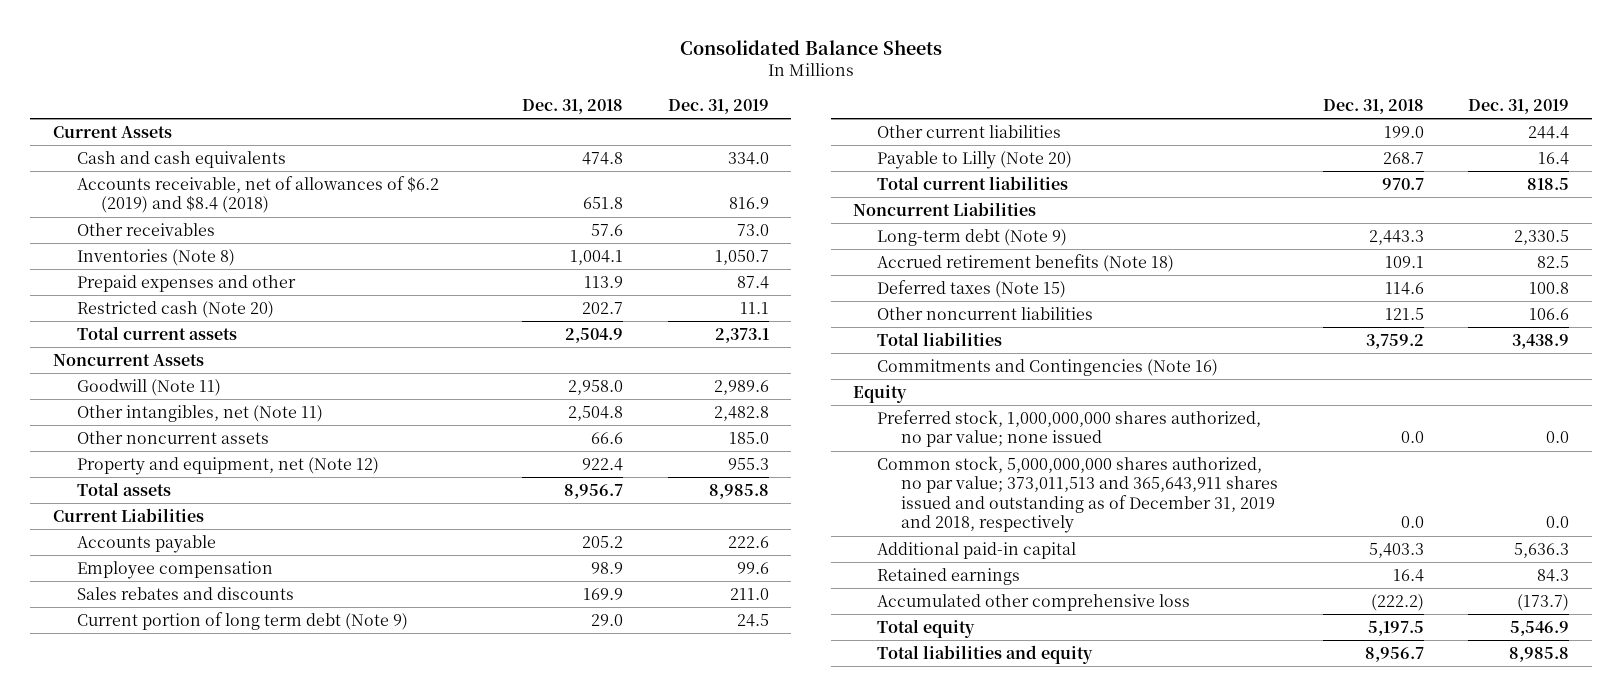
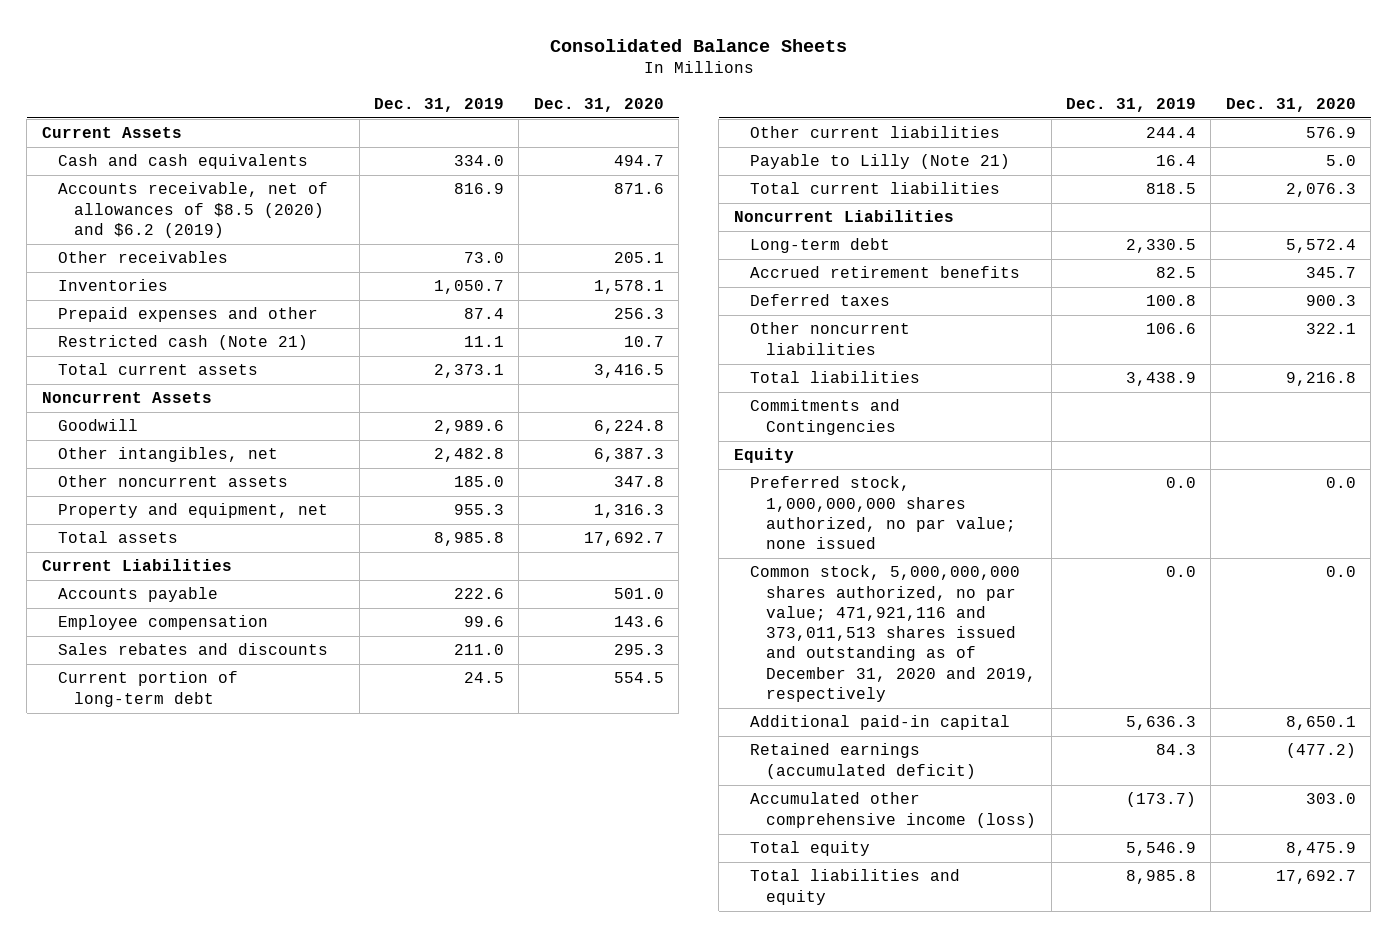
- | Dec. 31, 2018 | Dec. 31, 2019
+ | Dec. 31, 2019 | Dec. 31, 2020
- Accounts receivable, net of allowances of $6.2 (2019) and $8.4 (2018) | 651.8 | 816.9
+ Accounts receivable, net of allowances of $8.5 (2020) and $6.2 (2019) | 816.9 | 871.6
- Inventories (Note 8) | 1,004.1 | 1,050.7
+ Inventories | 1,050.7 | 1,578.1
- Restricted cash (Note 20) | 202.7 | 11.1
+ Restricted cash (Note 21) | 11.1 | 10.7
- Goodwill (Note 11) | 2,958.0 | 2,989.6
- Other intangibles, net (Note 11) | 2,504.8 | 2,482.8
+ Goodwill | 2,989.6 | 6,224.8
+ Other intangibles, net | 2,482.8 | 6,387.3
- Property and equipment, net (Note 12) | 922.4 | 955.3
+ Property and equipment, net | 955.3 | 1,316.3
- Current portion of long term debt (Note 9) | 29.0 | 24.5
+ Current portion of long-term debt | 24.5 | 554.5
- Payable to Lilly (Note 20) | 268.7 | 16.4
+ Payable to Lilly (Note 21) | 16.4 | 5.0
- Long-term debt (Note 9) | 2,443.3 | 2,330.5
- Accrued retirement benefits (Note 18) | 109.1 | 82.5
- Deferred taxes (Note 15) | 114.6 | 100.8
+ Long-term debt | 2,330.5 | 5,572.4
+ Accrued retirement benefits | 82.5 | 345.7
+ Deferred taxes | 100.8 | 900.3
- Commitments and Contingencies (Note 16)
+ Commitments and Contingencies
- Common stock, 5,000,000,000 shares authorized, no par value; 373,011,513 and 365,643,911 shares issued and outstanding as of December 31, 2019 and 2018, respectively | 0.0 | 0.0
+ Common stock, 5,000,000,000 shares authorized, no par value; 471,921,116 and 373,011,513 shares issued and outstanding as of December 31, 2020 and 2019, respectively | 0.0 | 0.0
- Retained earnings | 16.4 | 84.3
- Accumulated other comprehensive loss | (222.2) | (173.7)
+ Retained earnings (accumulated deficit) | 84.3 | (477.2)
+ Accumulated other comprehensive income (loss) | (173.7) | 303.0

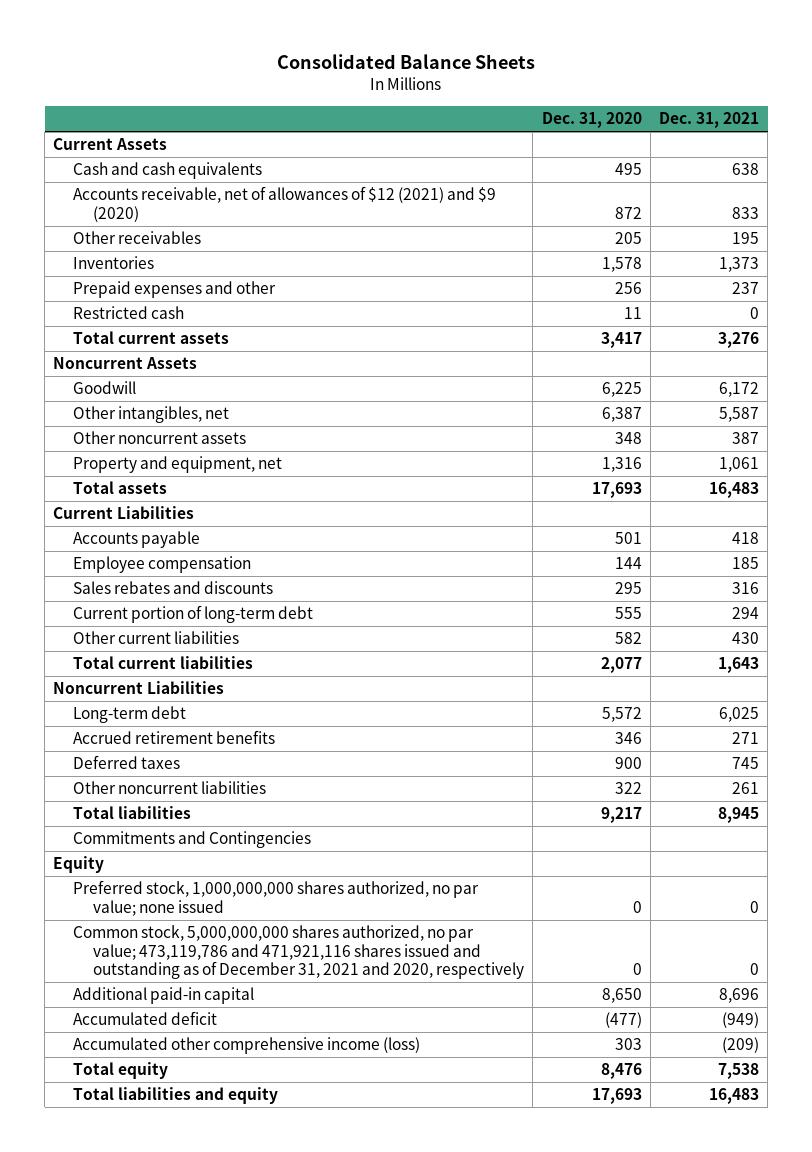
- | Dec. 31, 2019 | Dec. 31, 2020
+ | Dec. 31, 2020 | Dec. 31, 2021
- Cash and cash equivalents | 334.0 | 494.7
- Accounts receivable, net of allowances of $8.5 (2020) and $6.2 (2019) | 816.9 | 871.6
- Other receivables | 73.0 | 205.1
- Inventories | 1,050.7 | 1,578.1
- Prepaid expenses and other | 87.4 | 256.3
- Restricted cash (Note 21) | 11.1 | 10.7
- Total current assets | 2,373.1 | 3,416.5
+ Cash and cash equivalents | 495 | 638
+ Accounts receivable, net of allowances of $12 (2021) and $9 (2020) | 872 | 833
+ Other receivables | 205 | 195
+ Inventories | 1,578 | 1,373
+ Prepaid expenses and other | 256 | 237
+ Restricted cash | 11 | 0
+ Total current assets | 3,417 | 3,276
- Goodwill | 2,989.6 | 6,224.8
- Other intangibles, net | 2,482.8 | 6,387.3
- Other noncurrent assets | 185.0 | 347.8
- Property and equipment, net | 955.3 | 1,316.3
- Total assets | 8,985.8 | 17,692.7
+ Goodwill | 6,225 | 6,172
+ Other intangibles, net | 6,387 | 5,587
+ Other noncurrent assets | 348 | 387
+ Property and equipment, net | 1,316 | 1,061
+ Total assets | 17,693 | 16,483
- Accounts payable | 222.6 | 501.0
- Employee compensation | 99.6 | 143.6
- Sales rebates and discounts | 211.0 | 295.3
- Current portion of long-term debt | 24.5 | 554.5
- Other current liabilities | 244.4 | 576.9
- Payable to Lilly (Note 21) | 16.4 | 5.0
- Total current liabilities | 818.5 | 2,076.3
+ Accounts payable | 501 | 418
+ Employee compensation | 144 | 185
+ Sales rebates and discounts | 295 | 316
+ Current portion of long-term debt | 555 | 294
+ Other current liabilities | 582 | 430
+ Total current liabilities | 2,077 | 1,643
- Long-term debt | 2,330.5 | 5,572.4
- Accrued retirement benefits | 82.5 | 345.7
- Deferred taxes | 100.8 | 900.3
- Other noncurrent liabilities | 106.6 | 322.1
- Total liabilities | 3,438.9 | 9,216.8
+ Long-term debt | 5,572 | 6,025
+ Accrued retirement benefits | 346 | 271
+ Deferred taxes | 900 | 745
+ Other noncurrent liabilities | 322 | 261
+ Total liabilities | 9,217 | 8,945
- Preferred stock, 1,000,000,000 shares authorized, no par value; none issued | 0.0 | 0.0
- Common stock, 5,000,000,000 shares authorized, no par value; 471,921,116 and 373,011,513 shares issued and outstanding as of December 31, 2020 and 2019, respectively | 0.0 | 0.0
- Additional paid-in capital | 5,636.3 | 8,650.1
- Retained earnings (accumulated deficit) | 84.3 | (477.2)
- Accumulated other comprehensive income (loss) | (173.7) | 303.0
- Total equity | 5,546.9 | 8,475.9
- Total liabilities and equity | 8,985.8 | 17,692.7
+ Preferred stock, 1,000,000,000 shares authorized, no par value; none issued | 0 | 0
+ Common stock, 5,000,000,000 shares authorized, no par value; 473,119,786 and 471,921,116 shares issued and outstanding as of December 31, 2021 and 2020, respectively | 0 | 0
+ Additional paid-in capital | 8,650 | 8,696
+ Accumulated deficit | (477) | (949)
+ Accumulated other comprehensive income (loss) | 303 | (209)
+ Total equity | 8,476 | 7,538
+ Total liabilities and equity | 17,693 | 16,483

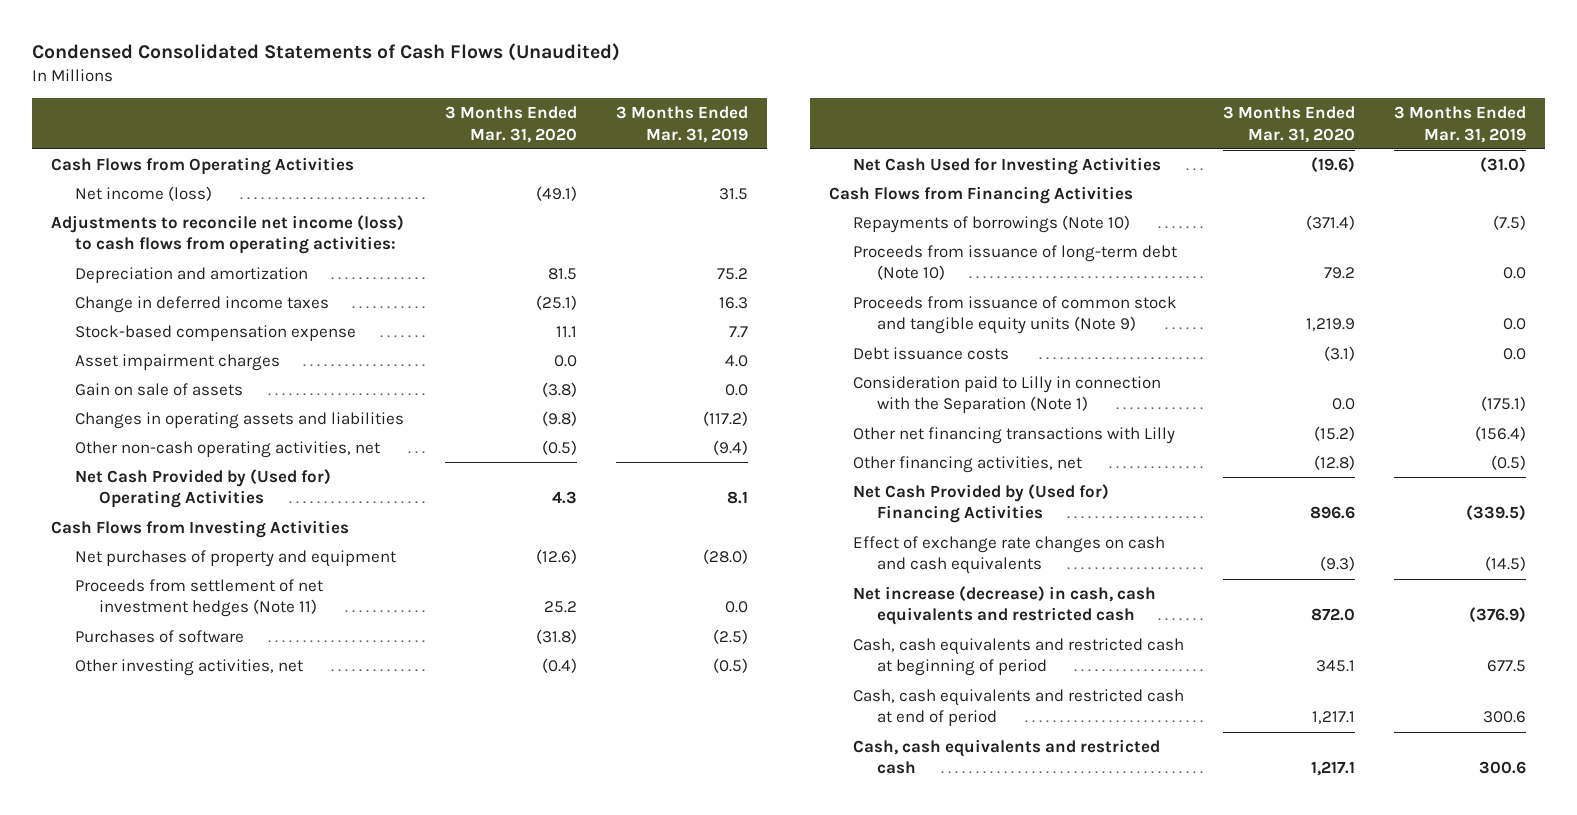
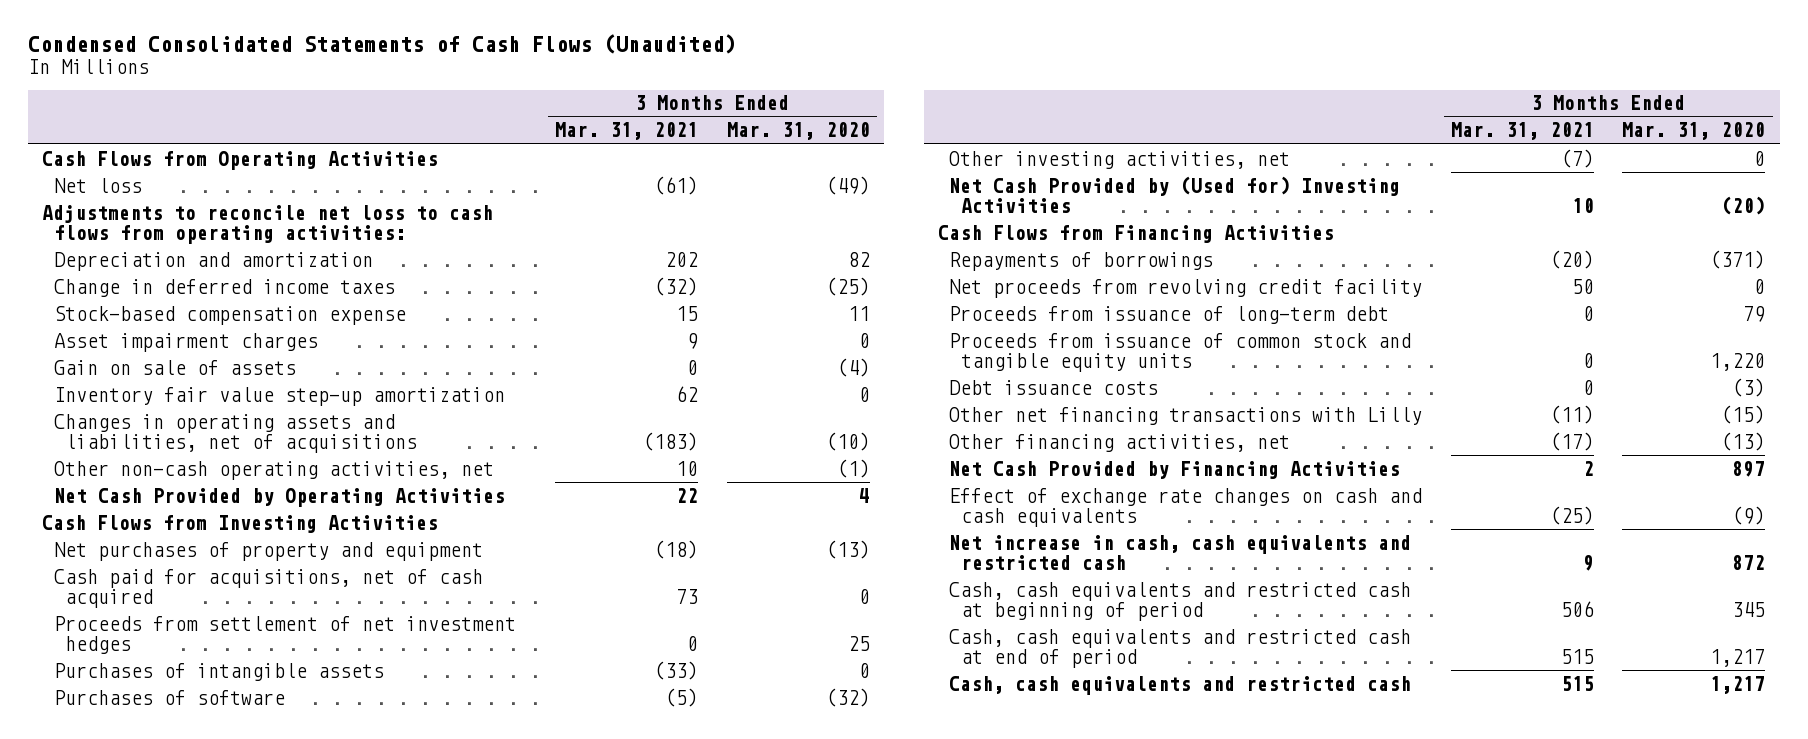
- | 3 Months Ended Mar. 31, 2020 | 3 Months Ended Mar. 31, 2019
+ | 3 Months Ended Mar. 31, 2021 | 3 Months Ended Mar. 31, 2020
- Net income (loss) | (49.1) | 31.5
- Adjustments to reconcile net income (loss) to cash flows from operating activities:
- Depreciation and amortization | 81.5 | 75.2
- Change in deferred income taxes | (25.1) | 16.3
- Stock-based compensation expense | 11.1 | 7.7
- Asset impairment charges | 0.0 | 4.0
- Gain on sale of assets | (3.8) | 0.0
- Changes in operating assets and liabilities | (9.8) | (117.2)
- Other non-cash operating activities, net | (0.5) | (9.4)
- Net Cash Provided by (Used for) Operating Activities | 4.3 | 8.1
+ Net loss | (61) | (49)
+ Adjustments to reconcile net loss to cash flows from operating activities:
+ Depreciation and amortization | 202 | 82
+ Change in deferred income taxes | (32) | (25)
+ Stock-based compensation expense | 15 | 11
+ Asset impairment charges | 9 | 0
+ Gain on sale of assets | 0 | (4)
+ Inventory fair value step-up amortization | 62 | 0
+ Changes in operating assets and liabilities, net of acquisitions | (183) | (10)
+ Other non-cash operating activities, net | 10 | (1)
+ Net Cash Provided by Operating Activities | 22 | 4
- Net purchases of property and equipment | (12.6) | (28.0)
- Proceeds from settlement of net investment hedges (Note 11) | 25.2 | 0.0
- Purchases of software | (31.8) | (2.5)
- Other investing activities, net | (0.4) | (0.5)
- Net Cash Used for Investing Activities | (19.6) | (31.0)
+ Net purchases of property and equipment | (18) | (13)
+ Cash paid for acquisitions, net of cash acquired | 73 | 0
+ Proceeds from settlement of net investment hedges | 0 | 25
+ Purchases of intangible assets | (33) | 0
+ Purchases of software | (5) | (32)
+ Other investing activities, net | (7) | 0
+ Net Cash Provided by (Used for) Investing Activities | 10 | (20)
- Repayments of borrowings (Note 10) | (371.4) | (7.5)
- Proceeds from issuance of long-term debt (Note 10) | 79.2 | 0.0
- Proceeds from issuance of common stock and tangible equity units (Note 9) | 1,219.9 | 0.0
- Debt issuance costs | (3.1) | 0.0
- Consideration paid to Lilly in connection with the Separation (Note 1) | 0.0 | (175.1)
- Other net financing transactions with Lilly | (15.2) | (156.4)
- Other financing activities, net | (12.8) | (0.5)
- Net Cash Provided by (Used for) Financing Activities | 896.6 | (339.5)
- Effect of exchange rate changes on cash and cash equivalents | (9.3) | (14.5)
- Net increase (decrease) in cash, cash equivalents and restricted cash | 872.0 | (376.9)
- Cash, cash equivalents and restricted cash at beginning of period | 345.1 | 677.5
- Cash, cash equivalents and restricted cash at end of period | 1,217.1 | 300.6
- Cash, cash equivalents and restricted cash | 1,217.1 | 300.6
+ Repayments of borrowings | (20) | (371)
+ Net proceeds from revolving credit facility | 50 | 0
+ Proceeds from issuance of long-term debt | 0 | 79
+ Proceeds from issuance of common stock and tangible equity units | 0 | 1,220
+ Debt issuance costs | 0 | (3)
+ Other net financing transactions with Lilly | (11) | (15)
+ Other financing activities, net | (17) | (13)
+ Net Cash Provided by Financing Activities | 2 | 897
+ Effect of exchange rate changes on cash and cash equivalents | (25) | (9)
+ Net increase in cash, cash equivalents and restricted cash | 9 | 872
+ Cash, cash equivalents and restricted cash at beginning of period | 506 | 345
+ Cash, cash equivalents and restricted cash at end of period | 515 | 1,217
+ Cash, cash equivalents and restricted cash | 515 | 1,217

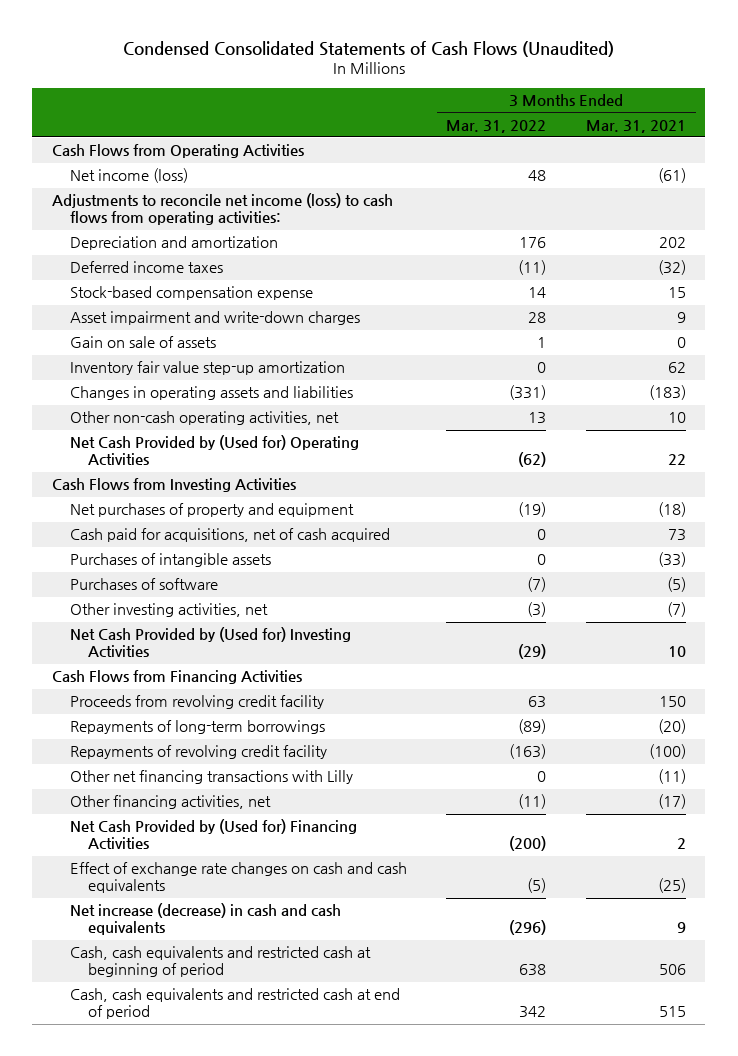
- | 3 Months Ended Mar. 31, 2021 | 3 Months Ended Mar. 31, 2020
+ | 3 Months Ended Mar. 31, 2022 | 3 Months Ended Mar. 31, 2021
- Net loss | (61) | (49)
- Adjustments to reconcile net loss to cash flows from operating activities:
+ Net income (loss) | 48 | (61)
+ Adjustments to reconcile net income (loss) to cash flows from operating activities:
- Change in deferred income taxes | (32) | (25)
+ Deferred income taxes | (11) | (32)
- Asset impairment charges | 9 | 0
+ Asset impairment and write-down charges | 28 | 9
- Changes in operating assets and liabilities, net of acquisitions | (183) | (10)
+ Changes in operating assets and liabilities | (331) | (183)
- Net Cash Provided by Operating Activities | 22 | 4
+ Net Cash Provided by (Used for) Operating Activities | (62) | 22
- Proceeds from settlement of net investment hedges | 0 | 25
- Repayments of borrowings | (20) | (371)
- Net proceeds from revolving credit facility | 50 | 0
- Proceeds from issuance of long-term debt | 0 | 79
- Proceeds from issuance of common stock and tangible equity units | 0 | 1,220
- Debt issuance costs | 0 | (3)
+ Proceeds from revolving credit facility | 63 | 150
+ Repayments of long-term borrowings | (89) | (20)
+ Repayments of revolving credit facility | (163) | (100)
- Net Cash Provided by Financing Activities | 2 | 897
+ Net Cash Provided by (Used for) Financing Activities | (200) | 2
- Net increase in cash, cash equivalents and restricted cash | 9 | 872
+ Net increase (decrease) in cash and cash equivalents | (296) | 9
- Cash, cash equivalents and restricted cash | 515 | 1,217

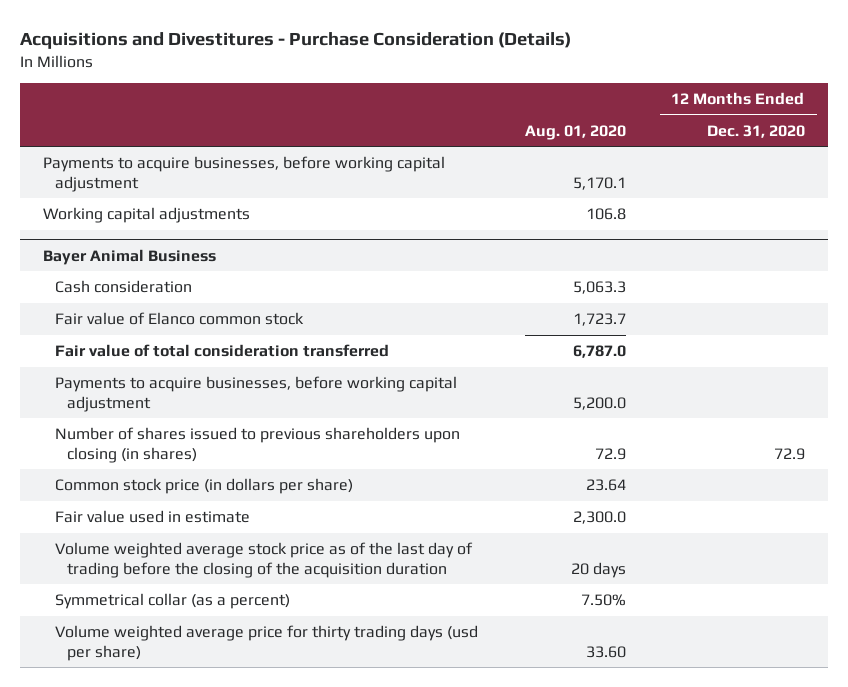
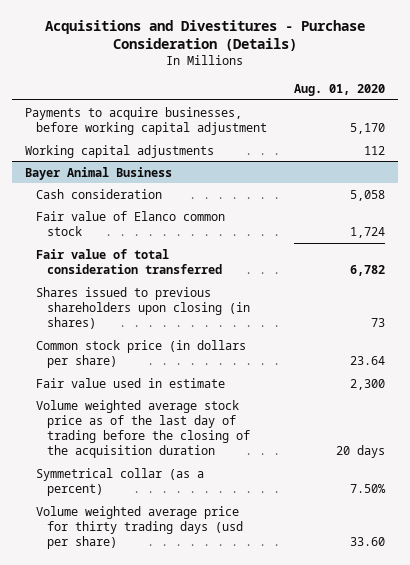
- | Aug. 01, 2020 | 12 Months Ended Dec. 31, 2020
+ | Aug. 01, 2020
- Payments to acquire businesses, before working capital adjustment | 5,170.1 |
- Working capital adjustments | 106.8 |
+ Payments to acquire businesses, before working capital adjustment | 5,170
+ Working capital adjustments | 112
@ Bayer Animal Business
- Cash consideration | 5,063.3 |
- Fair value of Elanco common stock | 1,723.7 |
- Fair value of total consideration transferred | 6,787.0 |
- Payments to acquire businesses, before working capital adjustment | 5,200.0 |
- Number of shares issued to previous shareholders upon closing (in shares) | 72.9 | 72.9
+ Cash consideration | 5,058
+ Fair value of Elanco common stock | 1,724
+ Fair value of total consideration transferred | 6,782
+ Shares issued to previous shareholders upon closing (in shares) | 73
- Fair value used in estimate | 2,300.0 |
+ Fair value used in estimate | 2,300

